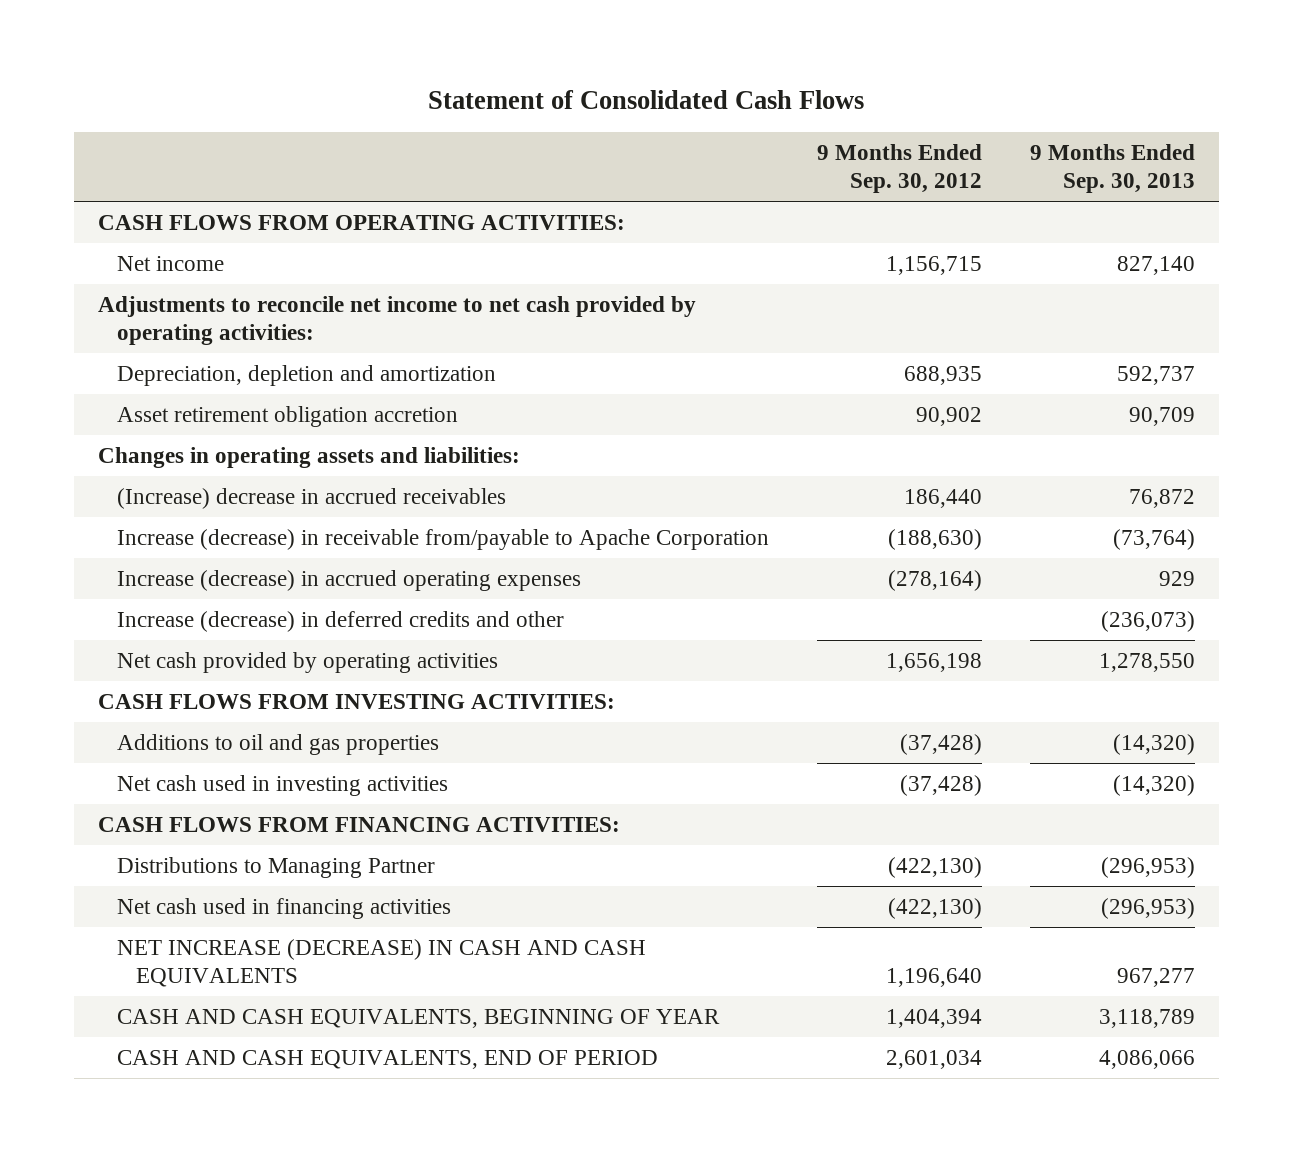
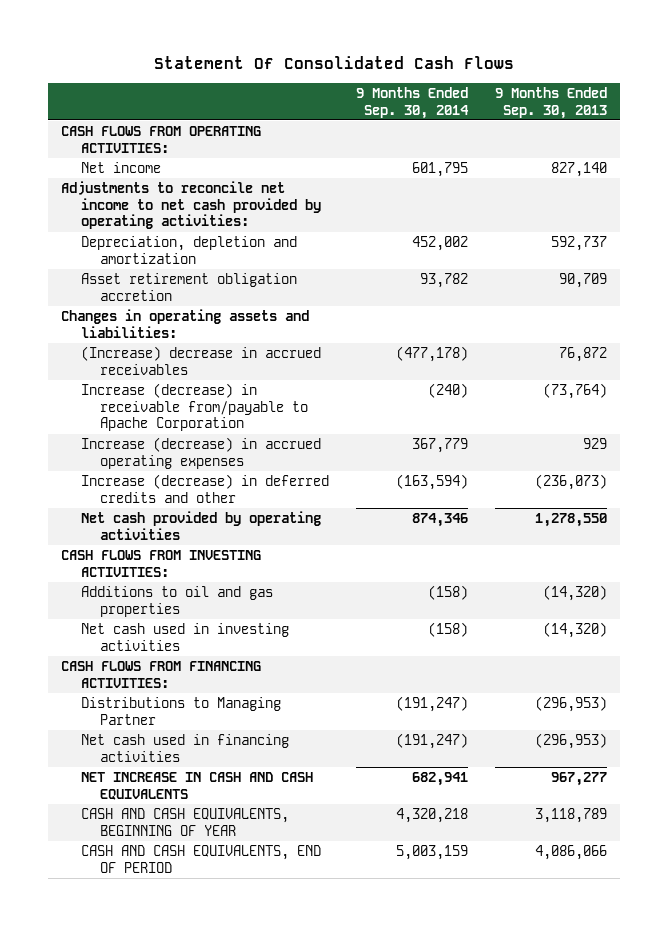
- Statement of Consolidated Cash Flows
+ Statement Of Consolidated Cash Flows
- | 9 Months Ended Sep. 30, 2012 | 9 Months Ended Sep. 30, 2013
+ | 9 Months Ended Sep. 30, 2014 | 9 Months Ended Sep. 30, 2013
- NET INCREASE (DECREASE) IN CASH AND CASH EQUIVALENTS | 1,196,640 | 967,277
+ NET INCREASE IN CASH AND CASH EQUIVALENTS | 682,941 | 967,277

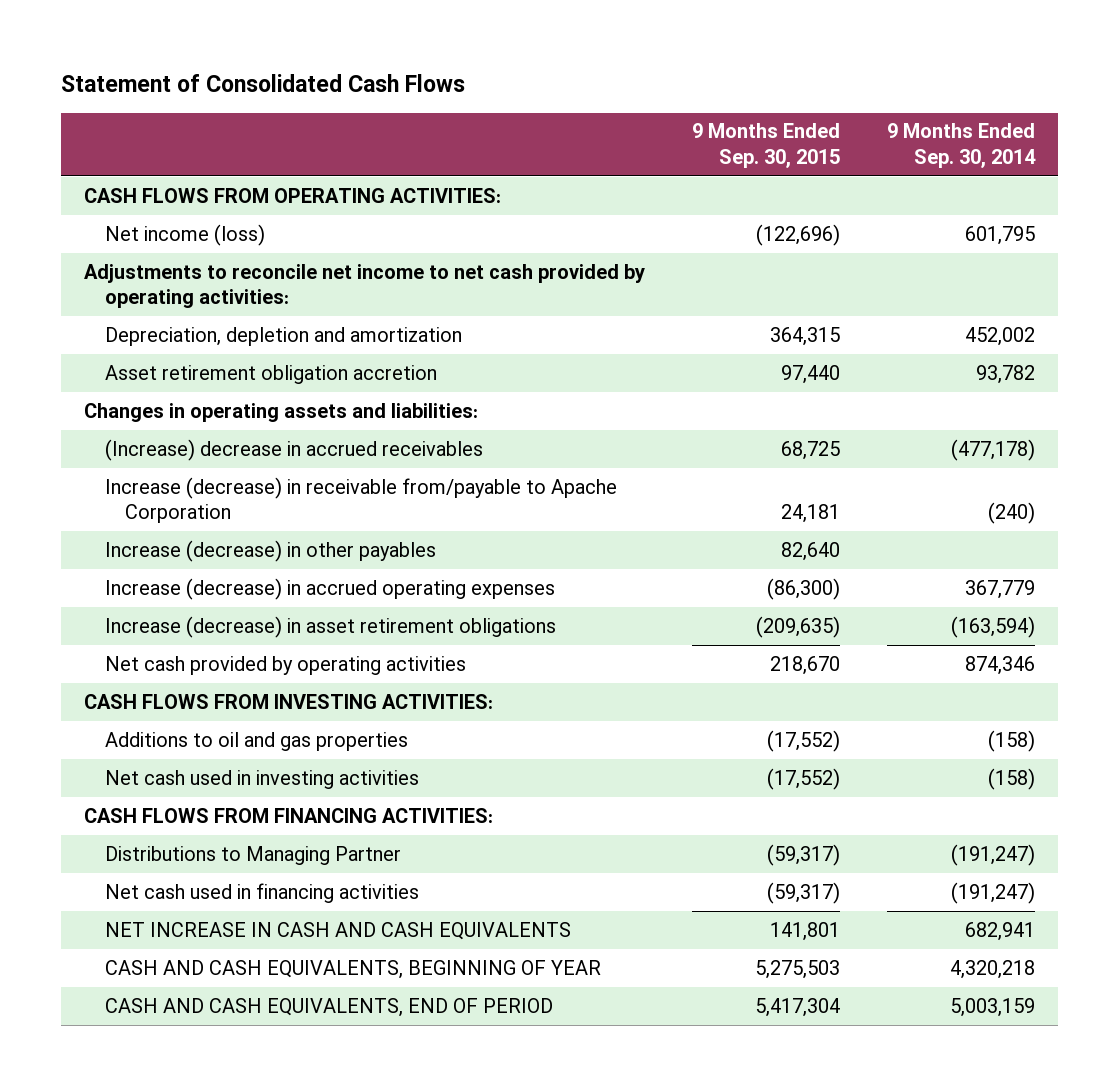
- Statement Of Consolidated Cash Flows
+ Statement of Consolidated Cash Flows
- | 9 Months Ended Sep. 30, 2014 | 9 Months Ended Sep. 30, 2013
+ | 9 Months Ended Sep. 30, 2015 | 9 Months Ended Sep. 30, 2014
- Net income | 601,795 | 827,140
+ Net income (loss) | (122,696) | 601,795
+ Increase (decrease) in other payables | 82,640 |
- Increase (decrease) in deferred credits and other | (163,594) | (236,073)
+ Increase (decrease) in asset retirement obligations | (209,635) | (163,594)

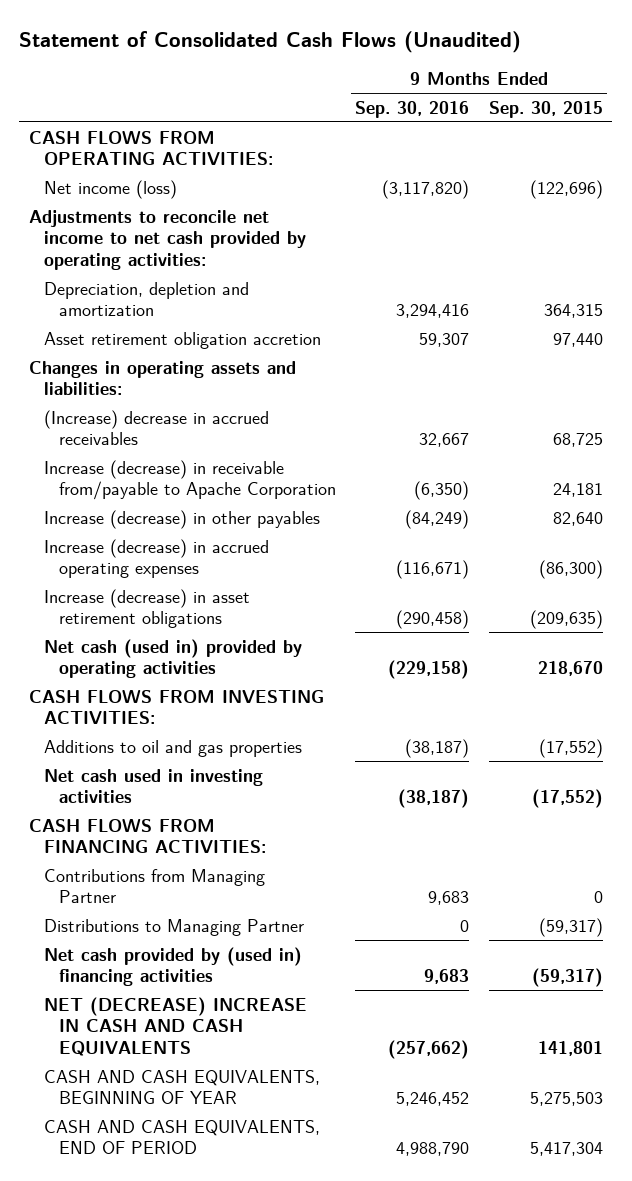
- Statement of Consolidated Cash Flows
+ Statement of Consolidated Cash Flows (Unaudited)
- | 9 Months Ended Sep. 30, 2015 | 9 Months Ended Sep. 30, 2014
+ | 9 Months Ended Sep. 30, 2016 | 9 Months Ended Sep. 30, 2015
- Net cash provided by operating activities | 218,670 | 874,346
+ Net cash (used in) provided by operating activities | (229,158) | 218,670
+ Contributions from Managing Partner | 9,683 | 0
- Net cash used in financing activities | (59,317) | (191,247)
- NET INCREASE IN CASH AND CASH EQUIVALENTS | 141,801 | 682,941
+ Net cash provided by (used in) financing activities | 9,683 | (59,317)
+ NET (DECREASE) INCREASE IN CASH AND CASH EQUIVALENTS | (257,662) | 141,801

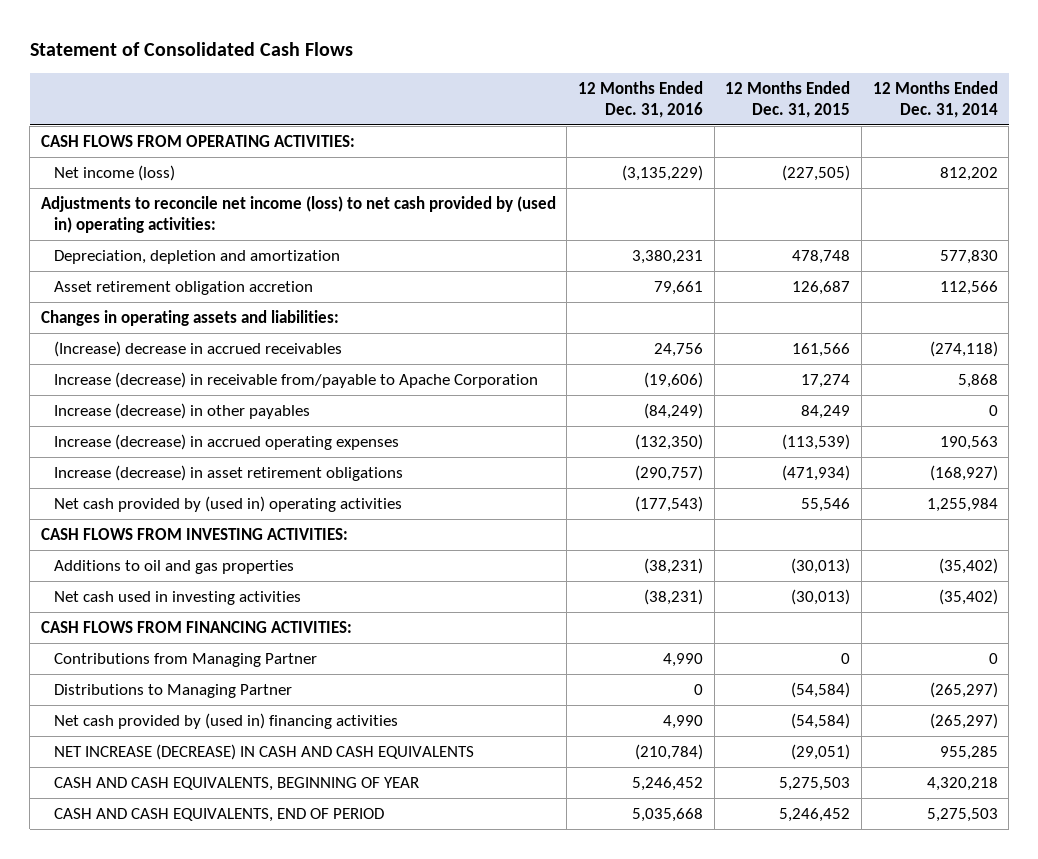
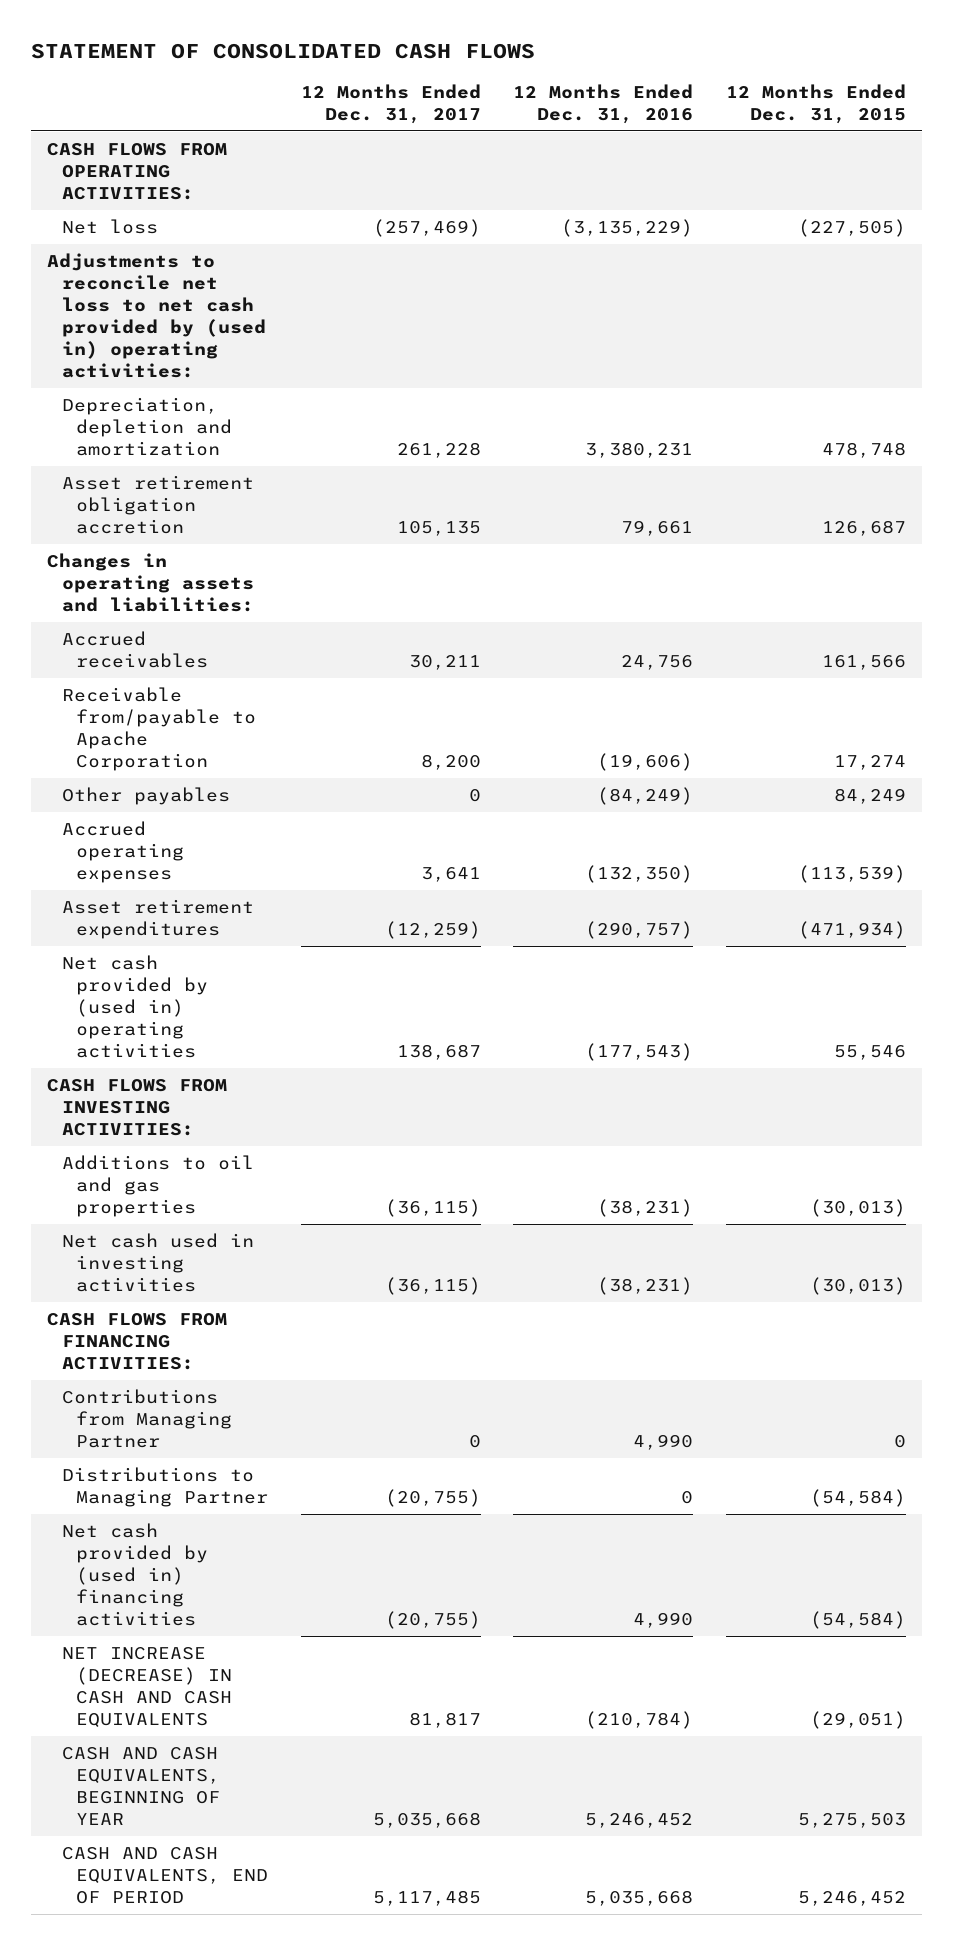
- Statement of Consolidated Cash Flows
+ STATEMENT OF CONSOLIDATED CASH FLOWS
- | 12 Months Ended Dec. 31, 2016 | 12 Months Ended Dec. 31, 2015 | 12 Months Ended Dec. 31, 2014
+ | 12 Months Ended Dec. 31, 2017 | 12 Months Ended Dec. 31, 2016 | 12 Months Ended Dec. 31, 2015
- Net income (loss) | (3,135,229) | (227,505) | 812,202
- Adjustments to reconcile net income (loss) to net cash provided by (used in) operating activities:
+ Net loss | (257,469) | (3,135,229) | (227,505)
+ Adjustments to reconcile net loss to net cash provided by (used in) operating activities:
- (Increase) decrease in accrued receivables | 24,756 | 161,566 | (274,118)
- Increase (decrease) in receivable from/payable to Apache Corporation | (19,606) | 17,274 | 5,868
- Increase (decrease) in other payables | (84,249) | 84,249 | 0
- Increase (decrease) in accrued operating expenses | (132,350) | (113,539) | 190,563
- Increase (decrease) in asset retirement obligations | (290,757) | (471,934) | (168,927)
+ Accrued receivables | 30,211 | 24,756 | 161,566
+ Receivable from/payable to Apache Corporation | 8,200 | (19,606) | 17,274
+ Other payables | 0 | (84,249) | 84,249
+ Accrued operating expenses | 3,641 | (132,350) | (113,539)
+ Asset retirement expenditures | (12,259) | (290,757) | (471,934)

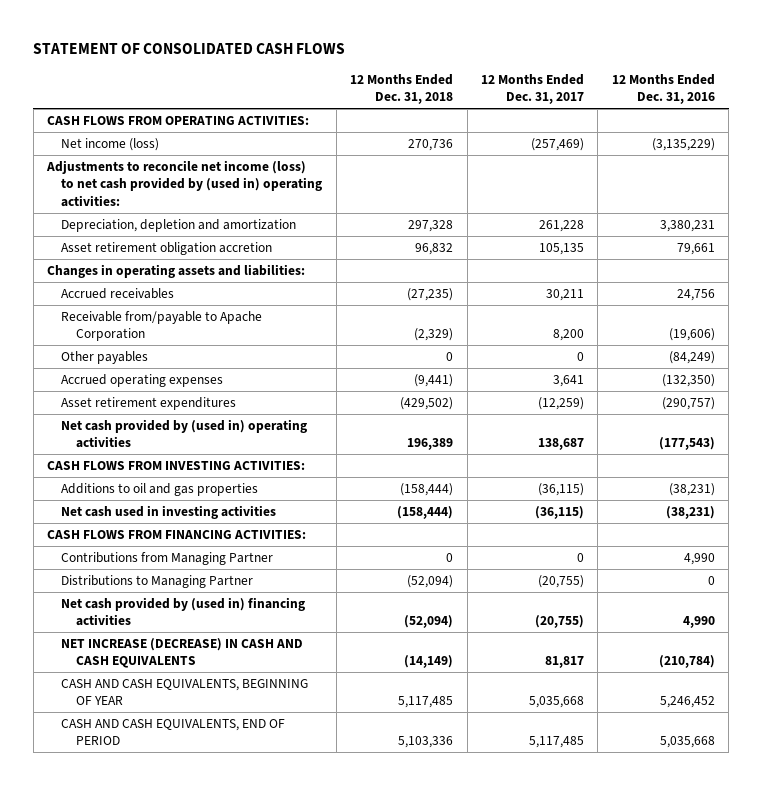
- | 12 Months Ended Dec. 31, 2017 | 12 Months Ended Dec. 31, 2016 | 12 Months Ended Dec. 31, 2015
+ | 12 Months Ended Dec. 31, 2018 | 12 Months Ended Dec. 31, 2017 | 12 Months Ended Dec. 31, 2016
- Net loss | (257,469) | (3,135,229) | (227,505)
- Adjustments to reconcile net loss to net cash provided by (used in) operating activities:
+ Net income (loss) | 270,736 | (257,469) | (3,135,229)
+ Adjustments to reconcile net income (loss) to net cash provided by (used in) operating activities:

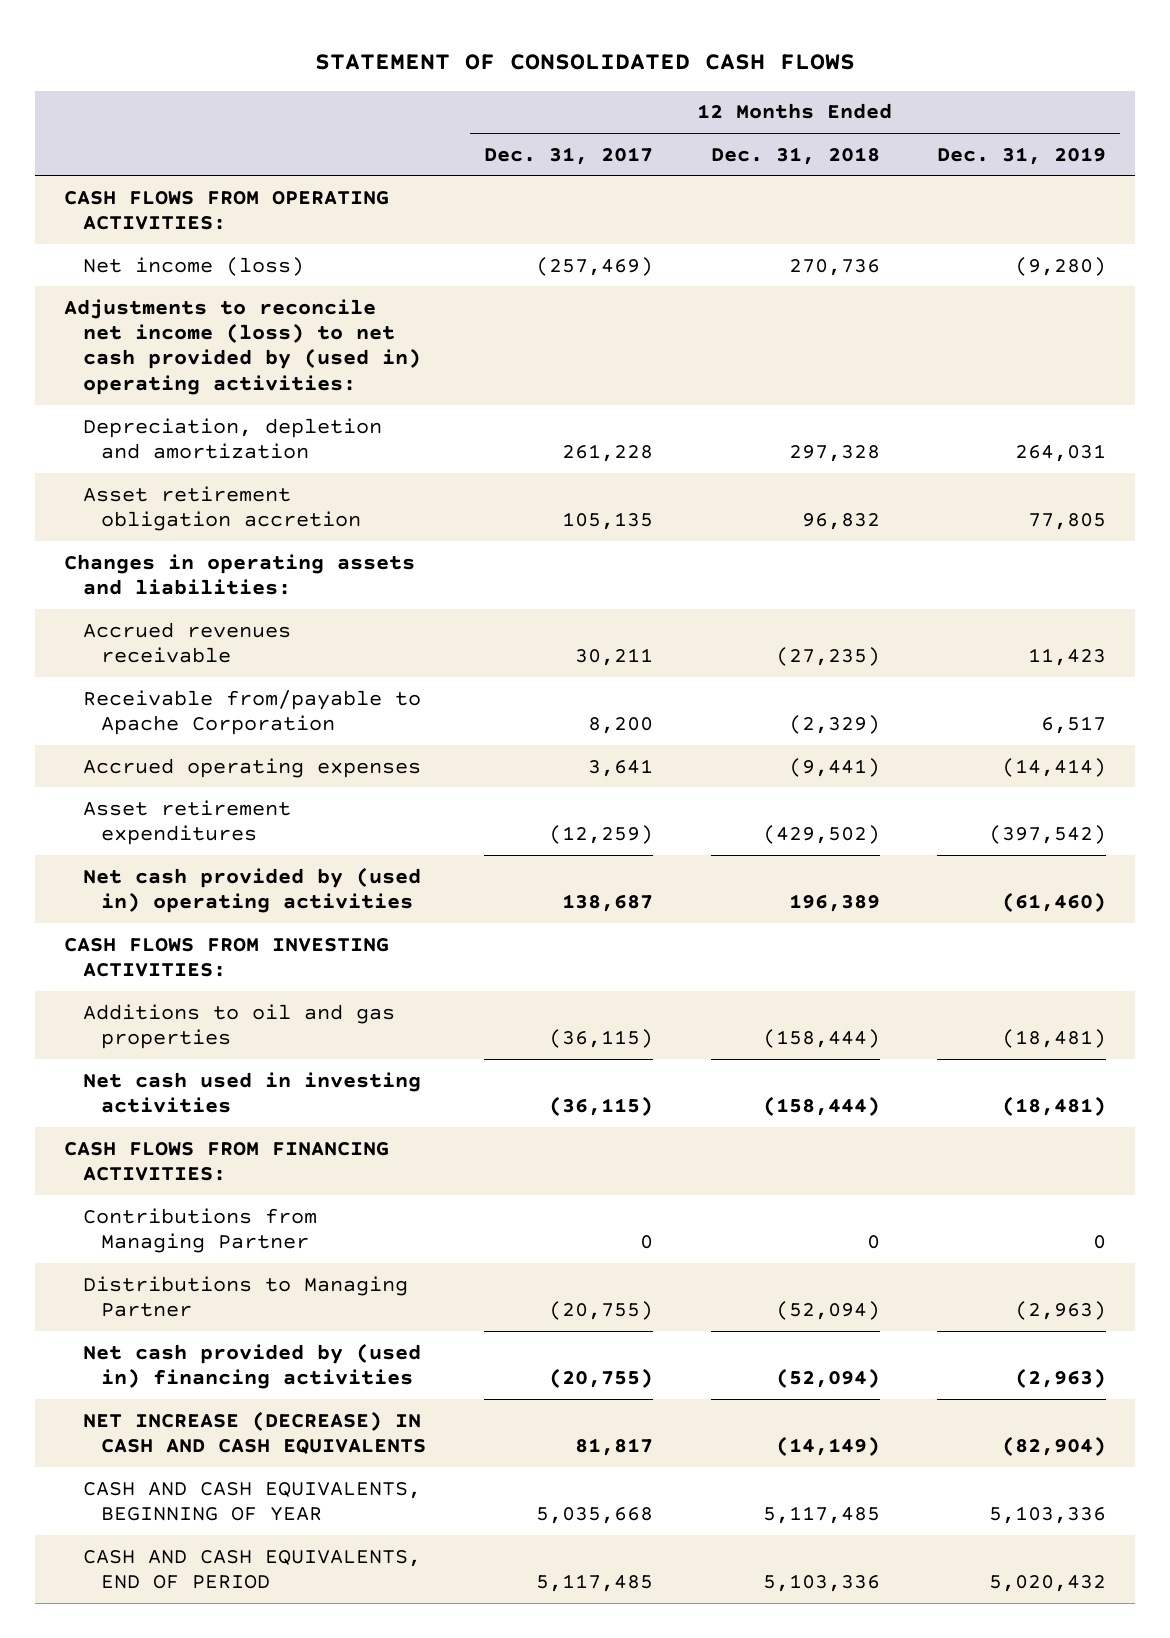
- | 12 Months Ended Dec. 31, 2018 | 12 Months Ended Dec. 31, 2017 | 12 Months Ended Dec. 31, 2016
+ | 12 Months Ended Dec. 31, 2017 | 12 Months Ended Dec. 31, 2018 | 12 Months Ended Dec. 31, 2019
- Accrued receivables | (27,235) | 30,211 | 24,756
+ Accrued revenues receivable | 30,211 | (27,235) | 11,423
- Other payables | 0 | 0 | (84,249)

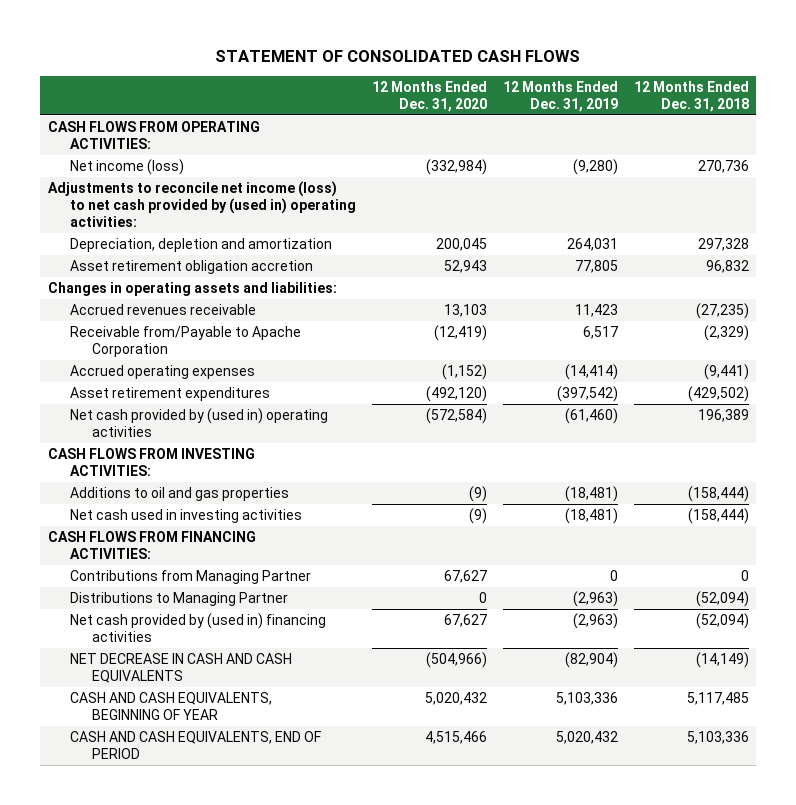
- | 12 Months Ended Dec. 31, 2017 | 12 Months Ended Dec. 31, 2018 | 12 Months Ended Dec. 31, 2019
+ | 12 Months Ended Dec. 31, 2020 | 12 Months Ended Dec. 31, 2019 | 12 Months Ended Dec. 31, 2018
- Receivable from/payable to Apache Corporation | 8,200 | (2,329) | 6,517
+ Receivable from/Payable to Apache Corporation | (12,419) | 6,517 | (2,329)
- NET INCREASE (DECREASE) IN CASH AND CASH EQUIVALENTS | 81,817 | (14,149) | (82,904)
+ NET DECREASE IN CASH AND CASH EQUIVALENTS | (504,966) | (82,904) | (14,149)

